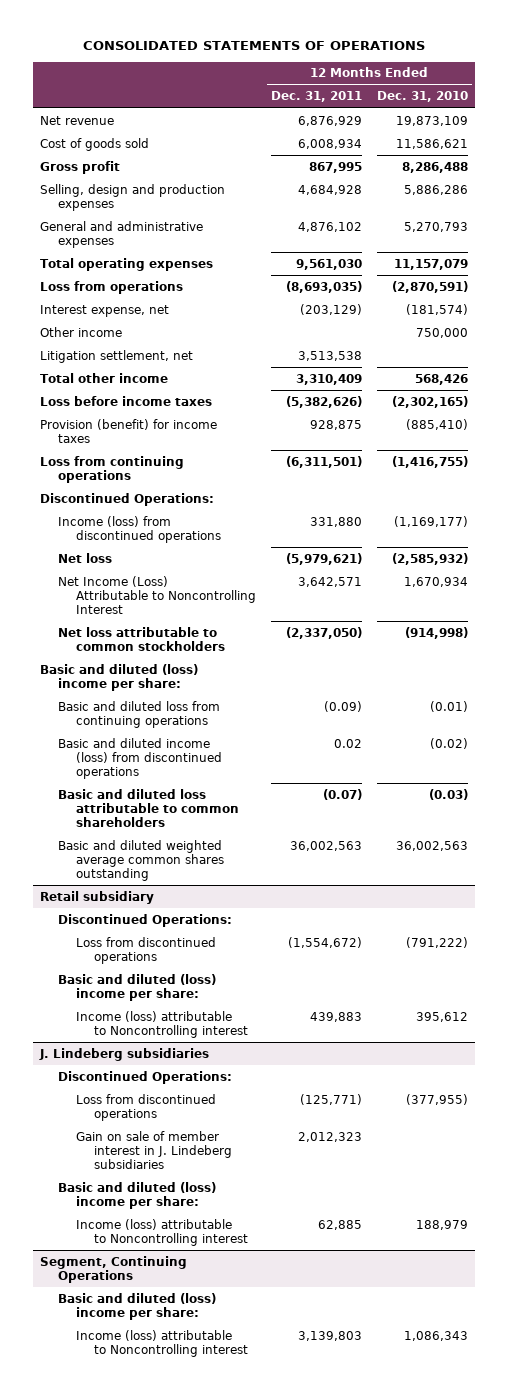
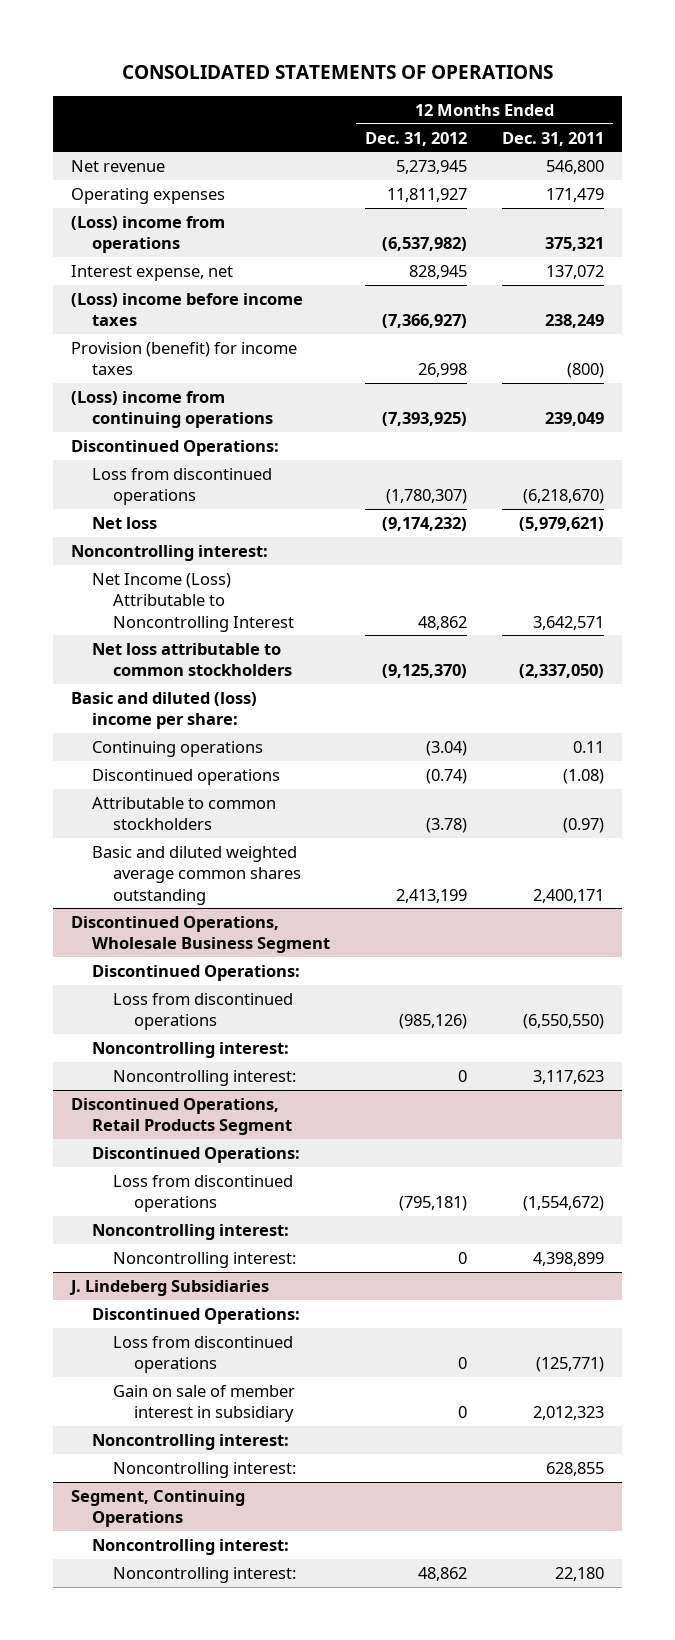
- | 12 Months Ended Dec. 31, 2011 | 12 Months Ended Dec. 31, 2010
+ | 12 Months Ended Dec. 31, 2012 | 12 Months Ended Dec. 31, 2011
- Net revenue | 6,876,929 | 19,873,109
- Cost of goods sold | 6,008,934 | 11,586,621
- Gross profit | 867,995 | 8,286,488
- Selling, design and production expenses | 4,684,928 | 5,886,286
- General and administrative expenses | 4,876,102 | 5,270,793
- Total operating expenses | 9,561,030 | 11,157,079
- Loss from operations | (8,693,035) | (2,870,591)
- Interest expense, net | (203,129) | (181,574)
- Other income | | 750,000
- Litigation settlement, net | 3,513,538 |
- Total other income | 3,310,409 | 568,426
- Loss before income taxes | (5,382,626) | (2,302,165)
- Provision (benefit) for income taxes | 928,875 | (885,410)
- Loss from continuing operations | (6,311,501) | (1,416,755)
+ Net revenue | 5,273,945 | 546,800
+ Operating expenses | 11,811,927 | 171,479
+ (Loss) income from operations | (6,537,982) | 375,321
+ Interest expense, net | 828,945 | 137,072
+ (Loss) income before income taxes | (7,366,927) | 238,249
+ Provision (benefit) for income taxes | 26,998 | (800)
+ (Loss) income from continuing operations | (7,393,925) | 239,049
- Income (loss) from discontinued operations | 331,880 | (1,169,177)
+ Loss from discontinued operations | (1,780,307) | (6,218,670)
+ Noncontrolling interest:
- Basic and diluted loss from continuing operations | (0.09) | (0.01)
- Basic and diluted income (loss) from discontinued operations | 0.02 | (0.02)
- Basic and diluted loss attributable to common shareholders | (0.07) | (0.03)
- Basic and diluted weighted average common shares outstanding | 36,002,563 | 36,002,563
- Retail subsidiary
+ Continuing operations | (3.04) | 0.11
+ Discontinued operations | (0.74) | (1.08)
+ Attributable to common stockholders | (3.78) | (0.97)
+ Basic and diluted weighted average common shares outstanding | 2,413,199 | 2,400,171
+ Discontinued Operations, Wholesale Business Segment
+ Loss from discontinued operations | (985,126) | (6,550,550)
+ Noncontrolling interest:
+ Noncontrolling interest: | 0 | 3,117,623
+ Discontinued Operations, Retail Products Segment
+ Discontinued Operations:
- Basic and diluted (loss) income per share:
- Income (loss) attributable to Noncontrolling interest | 439,883 | 395,612
- J. Lindeberg subsidiaries
+ Noncontrolling interest:
+ Noncontrolling interest: | 0 | 4,398,899
+ J. Lindeberg Subsidiaries
- Gain on sale of member interest in J. Lindeberg subsidiaries | 2,012,323 |
- Basic and diluted (loss) income per share:
- Income (loss) attributable to Noncontrolling interest | 62,885 | 188,979
+ Gain on sale of member interest in subsidiary | 0 | 2,012,323
+ Noncontrolling interest:
+ Noncontrolling interest: | | 628,855
@ Segment, Continuing Operations
- Basic and diluted (loss) income per share:
- Income (loss) attributable to Noncontrolling interest | 3,139,803 | 1,086,343
+ Noncontrolling interest:
+ Noncontrolling interest: | 48,862 | 22,180

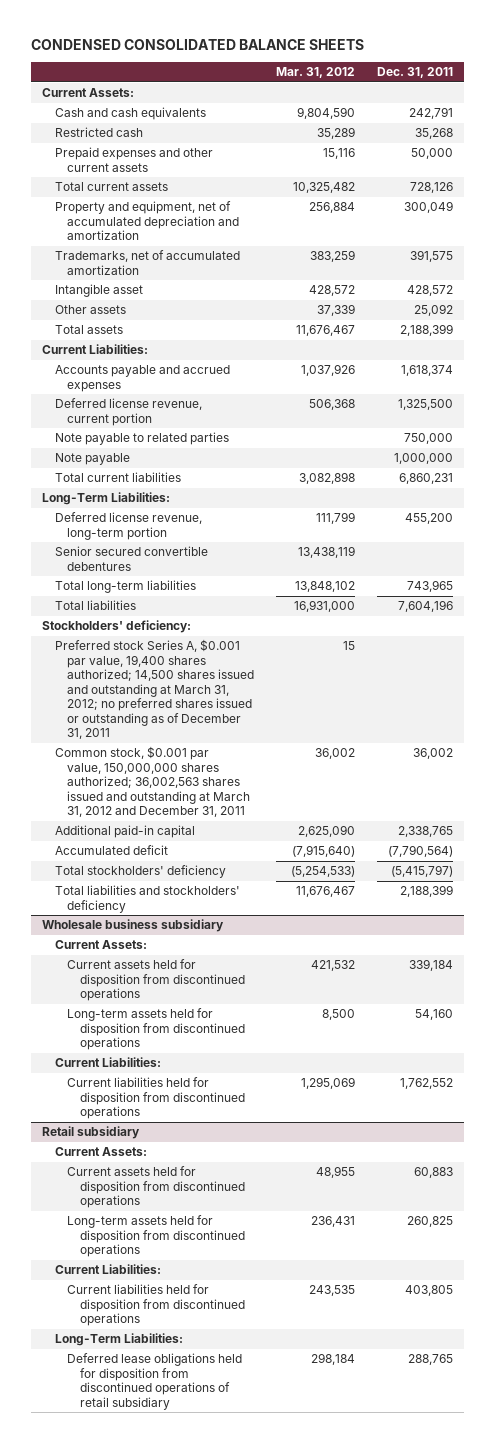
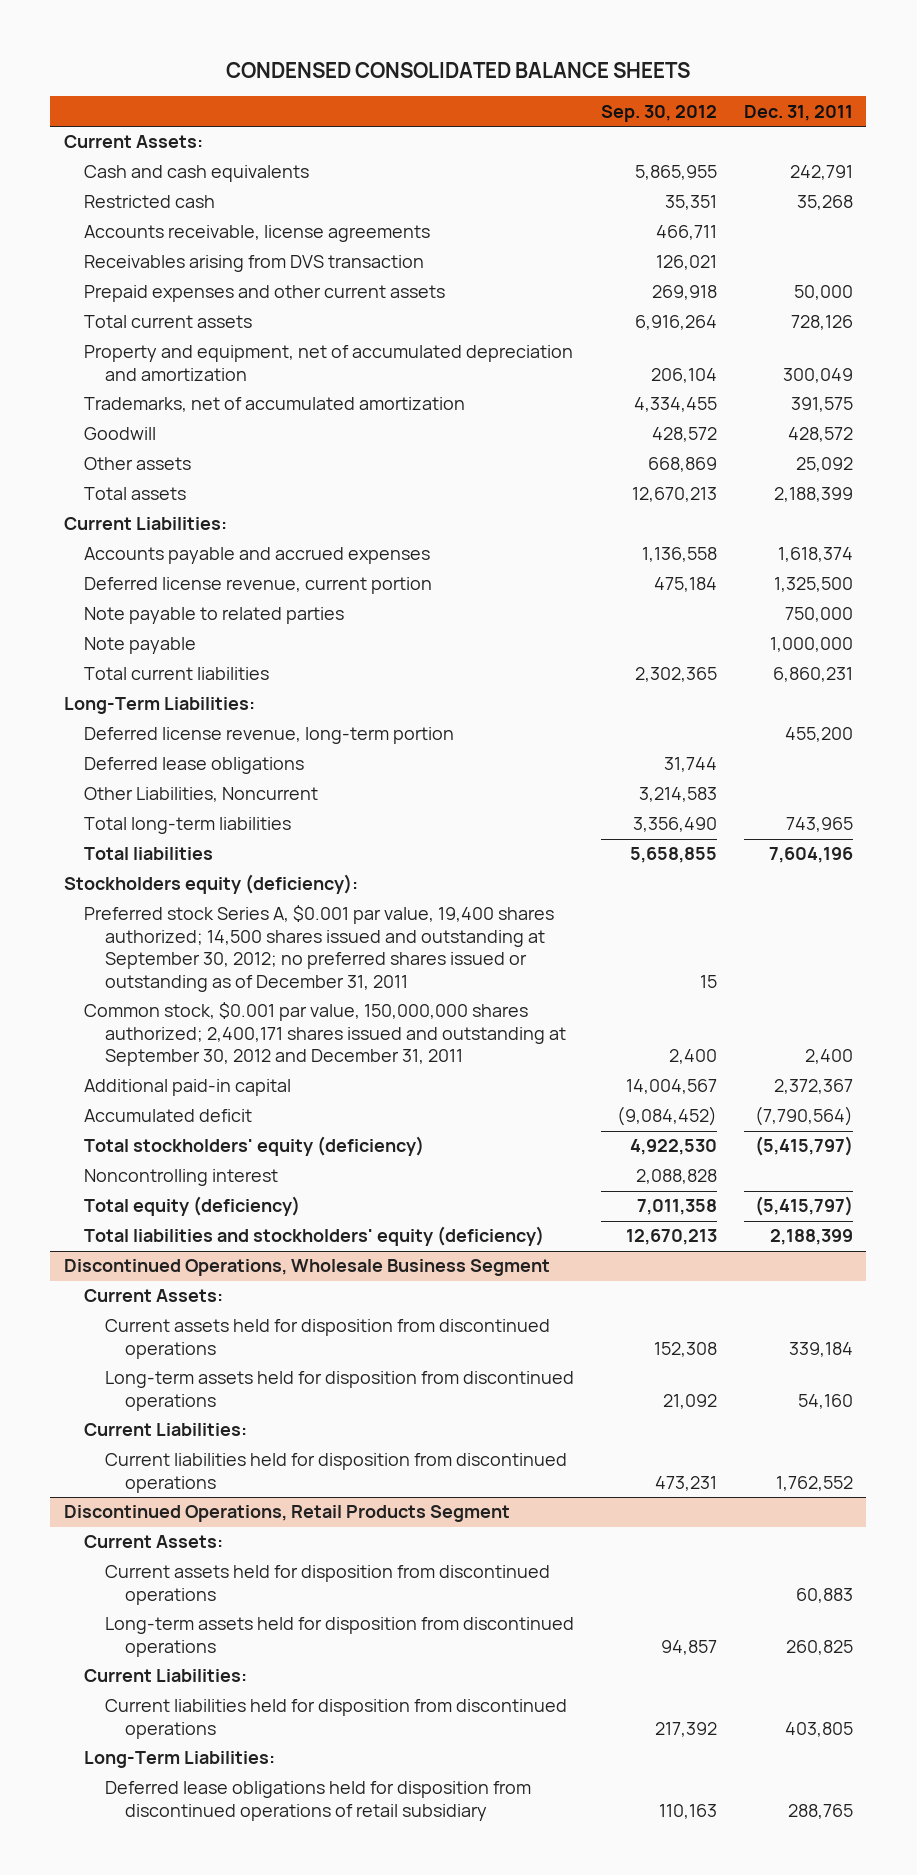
- | Mar. 31, 2012 | Dec. 31, 2011
+ | Sep. 30, 2012 | Dec. 31, 2011
+ Accounts receivable, license agreements | 466,711 |
+ Receivables arising from DVS transaction | 126,021 |
- Intangible asset | 428,572 | 428,572
+ Goodwill | 428,572 | 428,572
- Senior secured convertible debentures | 13,438,119 |
+ Deferred lease obligations | 31,744 |
+ Other Liabilities, Noncurrent | 3,214,583 |
- Stockholders' deficiency:
- Preferred stock Series A, $0.001 par value, 19,400 shares authorized; 14,500 shares issued and outstanding at March 31, 2012; no preferred shares issued or outstanding as of December 31, 2011 | 15 |
- Common stock, $0.001 par value, 150,000,000 shares authorized; 36,002,563 shares issued and outstanding at March 31, 2012 and December 31, 2011 | 36,002 | 36,002
- Additional paid-in capital | 2,625,090 | 2,338,765
+ Stockholders equity (deficiency):
+ Preferred stock Series A, $0.001 par value, 19,400 shares authorized; 14,500 shares issued and outstanding at September 30, 2012; no preferred shares issued or outstanding as of December 31, 2011 | 15 |
+ Common stock, $0.001 par value, 150,000,000 shares authorized; 2,400,171 shares issued and outstanding at September 30, 2012 and December 31, 2011 | 2,400 | 2,400
+ Additional paid-in capital | 14,004,567 | 2,372,367
- Total stockholders' deficiency | (5,254,533) | (5,415,797)
- Total liabilities and stockholders' deficiency | 11,676,467 | 2,188,399
- Wholesale business subsidiary
+ Total stockholders' equity (deficiency) | 4,922,530 | (5,415,797)
+ Noncontrolling interest | 2,088,828 |
+ Total equity (deficiency) | 7,011,358 | (5,415,797)
+ Total liabilities and stockholders' equity (deficiency) | 12,670,213 | 2,188,399
+ Discontinued Operations, Wholesale Business Segment
- Retail subsidiary
+ Discontinued Operations, Retail Products Segment

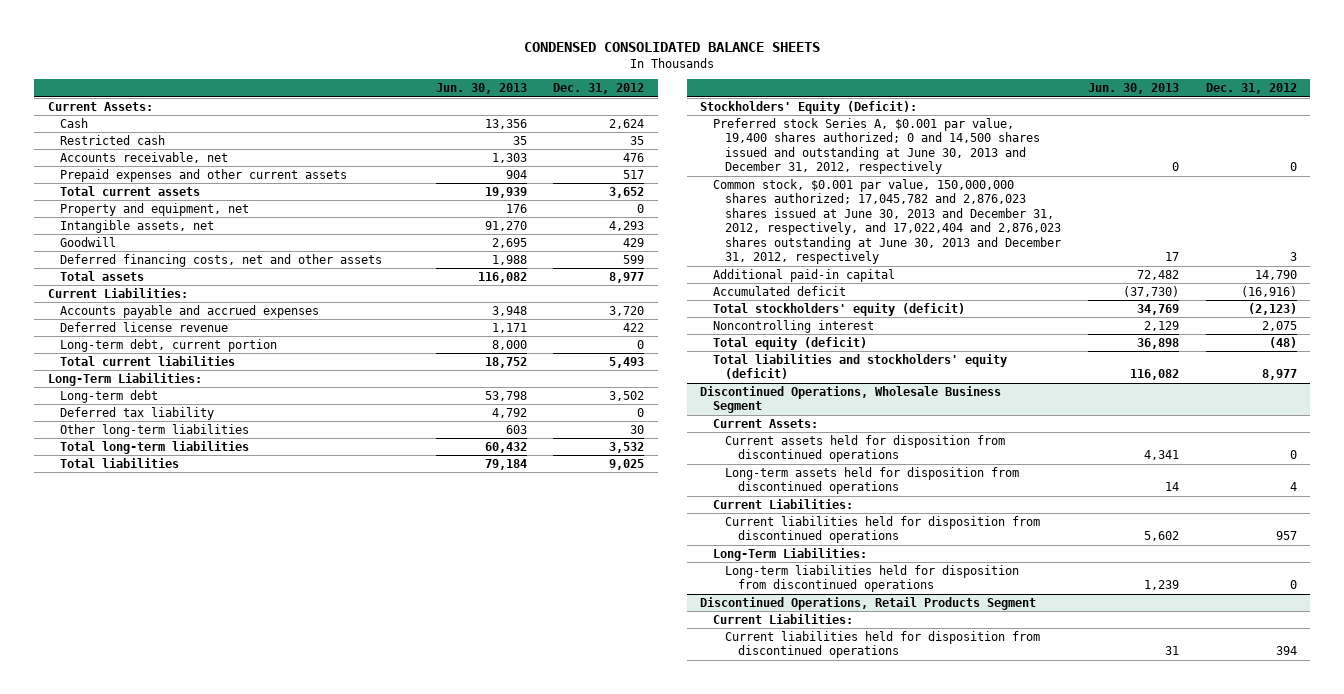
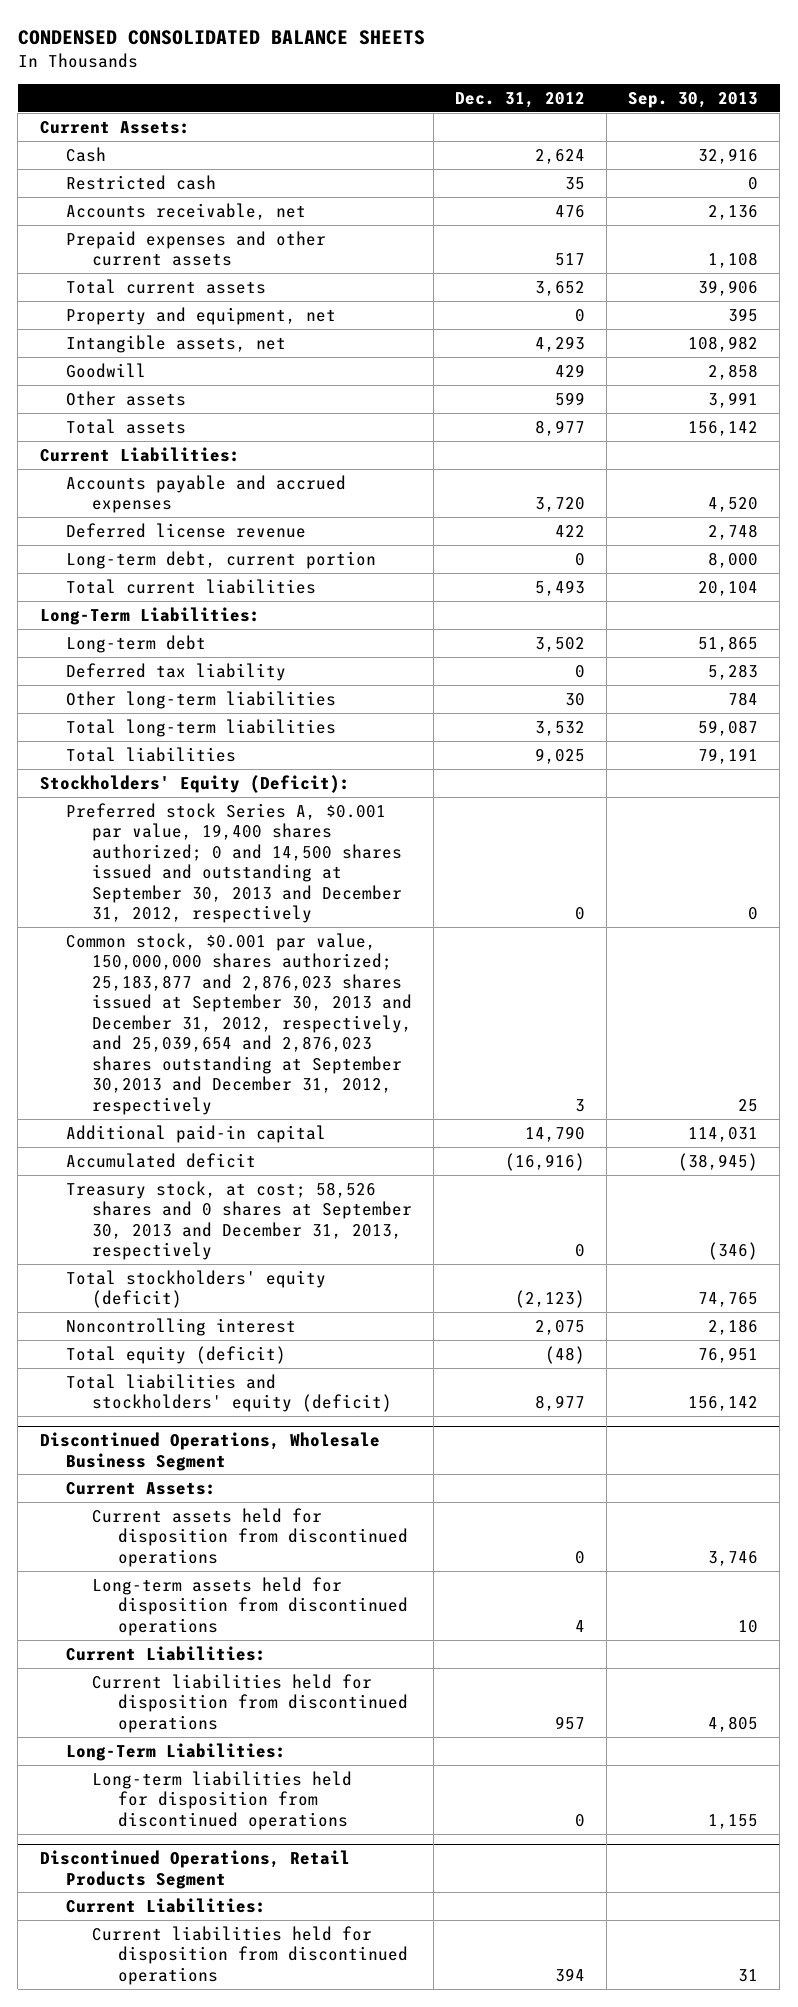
- | Jun. 30, 2013 | Dec. 31, 2012
+ | Dec. 31, 2012 | Sep. 30, 2013
- Deferred financing costs, net and other assets | 1,988 | 599
+ Other assets | 599 | 3,991
- Preferred stock Series A, $0.001 par value, 19,400 shares authorized; 0 and 14,500 shares issued and outstanding at June 30, 2013 and December 31, 2012, respectively | 0 | 0
- Common stock, $0.001 par value, 150,000,000 shares authorized; 17,045,782 and 2,876,023 shares issued at June 30, 2013 and December 31, 2012, respectively, and 17,022,404 and 2,876,023 shares outstanding at June 30, 2013 and December 31, 2012, respectively | 17 | 3
+ Preferred stock Series A, $0.001 par value, 19,400 shares authorized; 0 and 14,500 shares issued and outstanding at September 30, 2013 and December 31, 2012, respectively | 0 | 0
+ Common stock, $0.001 par value, 150,000,000 shares authorized; 25,183,877 and 2,876,023 shares issued at September 30, 2013 and December 31, 2012, respectively, and 25,039,654 and 2,876,023 shares outstanding at September 30,2013 and December 31, 2012, respectively | 3 | 25
+ Treasury stock, at cost; 58,526 shares and 0 shares at September 30, 2013 and December 31, 2013, respectively | 0 | (346)

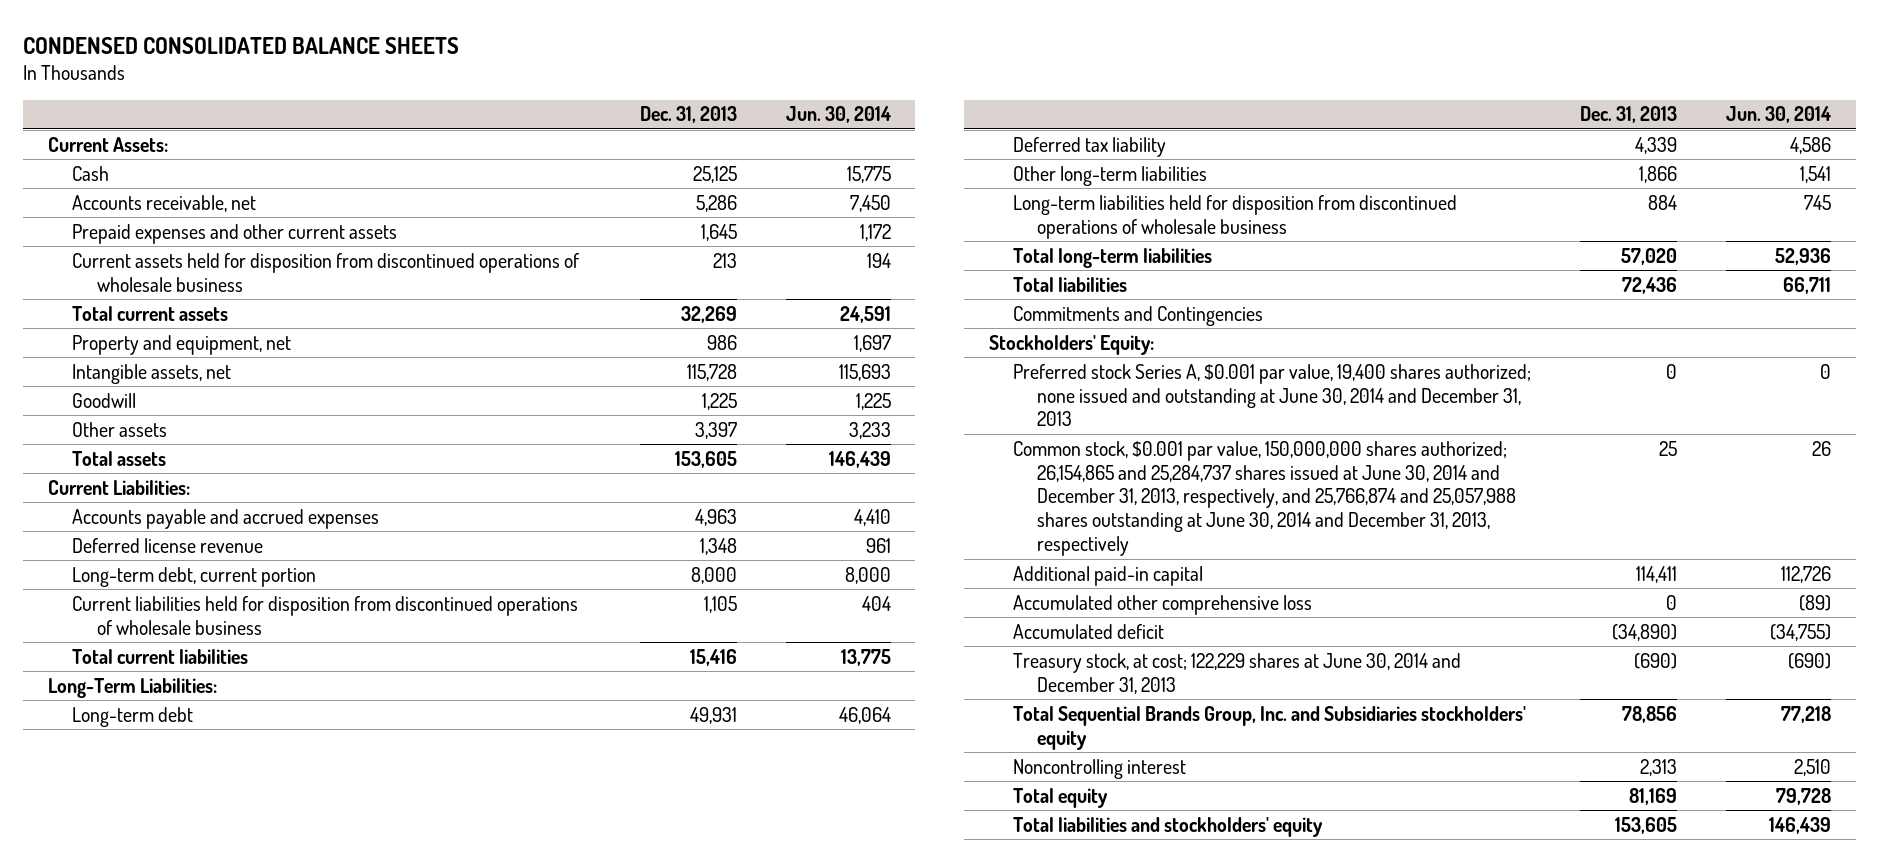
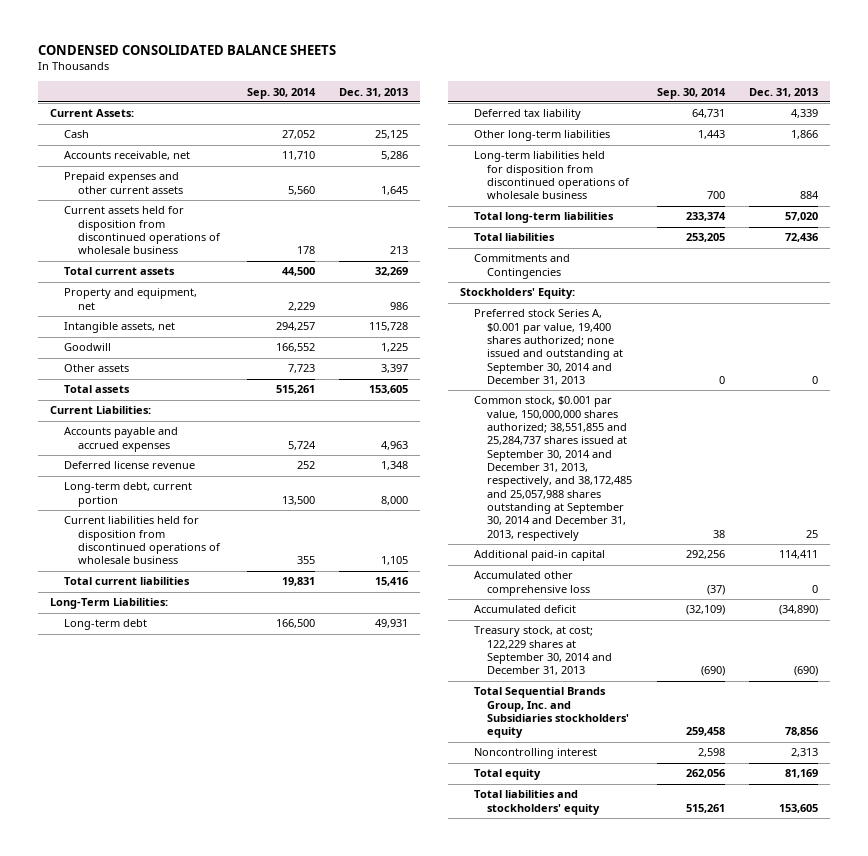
- | Dec. 31, 2013 | Jun. 30, 2014
+ | Sep. 30, 2014 | Dec. 31, 2013
- Preferred stock Series A, $0.001 par value, 19,400 shares authorized; none issued and outstanding at June 30, 2014 and December 31, 2013 | 0 | 0
- Common stock, $0.001 par value, 150,000,000 shares authorized; 26,154,865 and 25,284,737 shares issued at June 30, 2014 and December 31, 2013, respectively, and 25,766,874 and 25,057,988 shares outstanding at June 30, 2014 and December 31, 2013, respectively | 25 | 26
+ Preferred stock Series A, $0.001 par value, 19,400 shares authorized; none issued and outstanding at September 30, 2014 and December 31, 2013 | 0 | 0
+ Common stock, $0.001 par value, 150,000,000 shares authorized; 38,551,855 and 25,284,737 shares issued at September 30, 2014 and December 31, 2013, respectively, and 38,172,485 and 25,057,988 shares outstanding at September 30, 2014 and December 31, 2013, respectively | 38 | 25
- Treasury stock, at cost; 122,229 shares at June 30, 2014 and December 31, 2013 | (690) | (690)
+ Treasury stock, at cost; 122,229 shares at September 30, 2014 and December 31, 2013 | (690) | (690)

